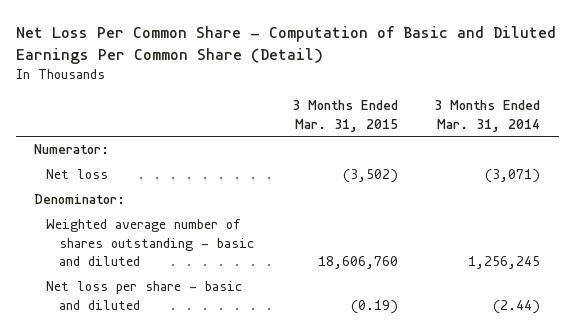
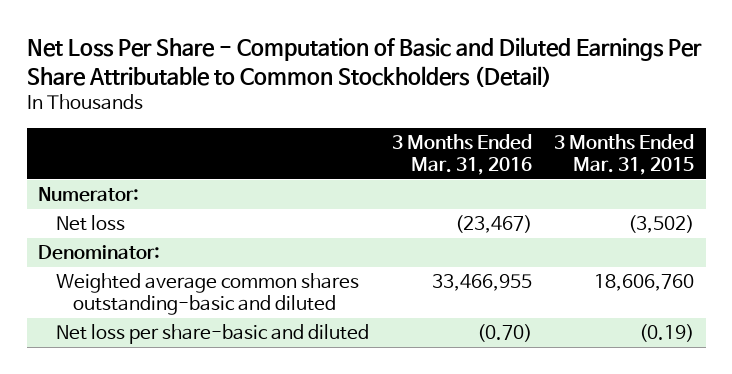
- Net Loss Per Common Share - Computation of Basic and Diluted Earnings Per Common Share (Detail)
+ Net Loss Per Share - Computation of Basic and Diluted Earnings Per Share Attributable to Common Stockholders (Detail)
- | 3 Months Ended Mar. 31, 2015 | 3 Months Ended Mar. 31, 2014
+ | 3 Months Ended Mar. 31, 2016 | 3 Months Ended Mar. 31, 2015
- Weighted average number of shares outstanding - basic and diluted | 18,606,760 | 1,256,245
- Net loss per share - basic and diluted | (0.19) | (2.44)
+ Weighted average common shares outstanding-basic and diluted | 33,466,955 | 18,606,760
+ Net loss per share-basic and diluted | (0.70) | (0.19)

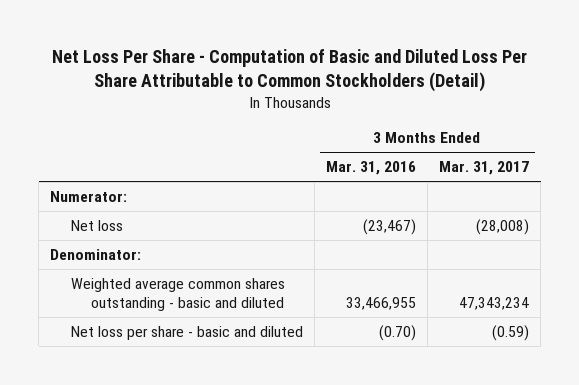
- Net Loss Per Share - Computation of Basic and Diluted Earnings Per Share Attributable to Common Stockholders (Detail)
+ Net Loss Per Share - Computation of Basic and Diluted Loss Per Share Attributable to Common Stockholders (Detail)
- | 3 Months Ended Mar. 31, 2016 | 3 Months Ended Mar. 31, 2015
+ | 3 Months Ended Mar. 31, 2016 | 3 Months Ended Mar. 31, 2017
- Weighted average common shares outstanding-basic and diluted | 33,466,955 | 18,606,760
- Net loss per share-basic and diluted | (0.70) | (0.19)
+ Weighted average common shares outstanding - basic and diluted | 33,466,955 | 47,343,234
+ Net loss per share - basic and diluted | (0.70) | (0.59)

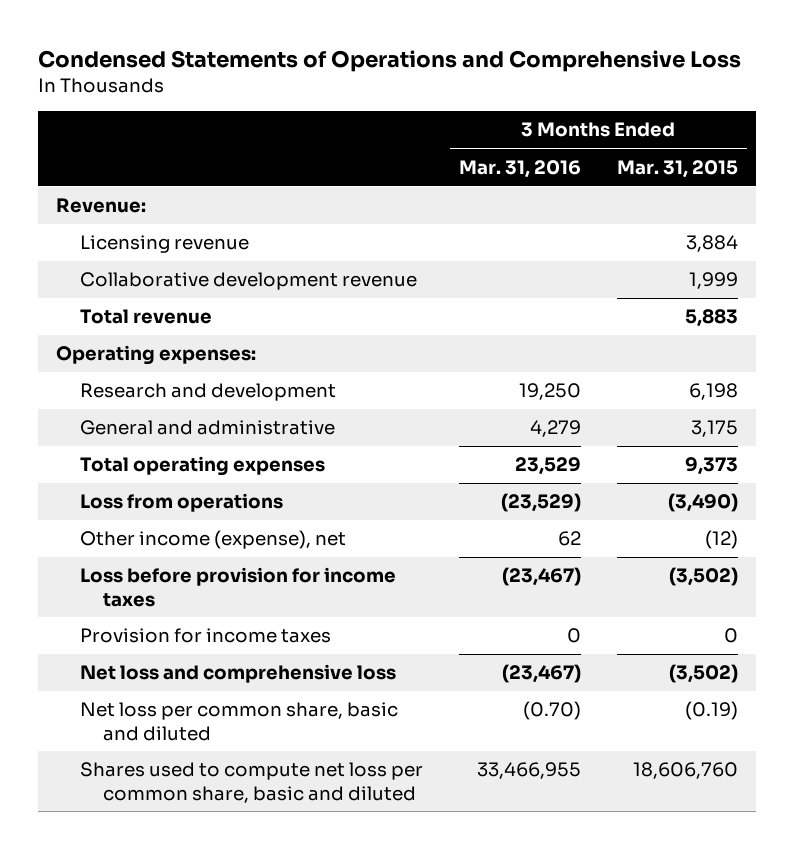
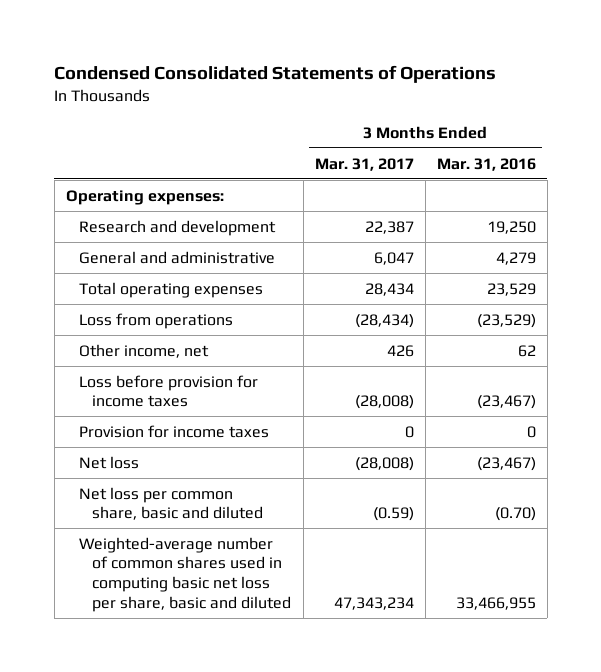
- Condensed Statements of Operations and Comprehensive Loss
+ Condensed Consolidated Statements of Operations
- | 3 Months Ended Mar. 31, 2016 | 3 Months Ended Mar. 31, 2015
+ | 3 Months Ended Mar. 31, 2017 | 3 Months Ended Mar. 31, 2016
- Revenue:
- Licensing revenue | | 3,884
- Collaborative development revenue | | 1,999
- Total revenue | | 5,883
- Other income (expense), net | 62 | (12)
+ Other income, net | 426 | 62
- Net loss and comprehensive loss | (23,467) | (3,502)
+ Net loss | (28,008) | (23,467)
- Shares used to compute net loss per common share, basic and diluted | 33,466,955 | 18,606,760
+ Weighted-average number of common shares used in computing basic net loss per share, basic and diluted | 47,343,234 | 33,466,955

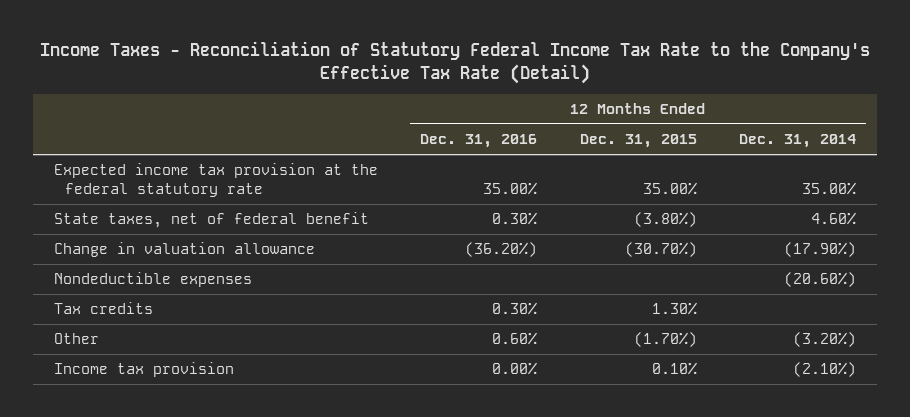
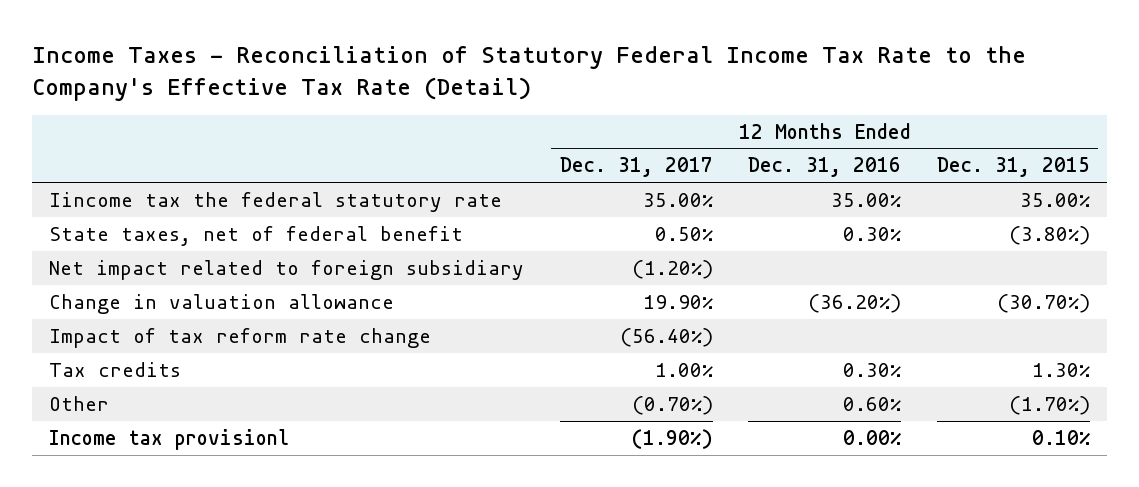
- | 12 Months Ended Dec. 31, 2016 | 12 Months Ended Dec. 31, 2015 | 12 Months Ended Dec. 31, 2014
+ | 12 Months Ended Dec. 31, 2017 | 12 Months Ended Dec. 31, 2016 | 12 Months Ended Dec. 31, 2015
- Expected income tax provision at the federal statutory rate | 35.00% | 35.00% | 35.00%
+ Iincome tax the federal statutory rate | 35.00% | 35.00% | 35.00%
+ Net impact related to foreign subsidiary | (1.20%) | |
- Nondeductible expenses | | | (20.60%)
+ Impact of tax reform rate change | (56.40%) | |
- Income tax provision | 0.00% | 0.10% | (2.10%)
+ Income tax provisionl | (1.90%) | 0.00% | 0.10%

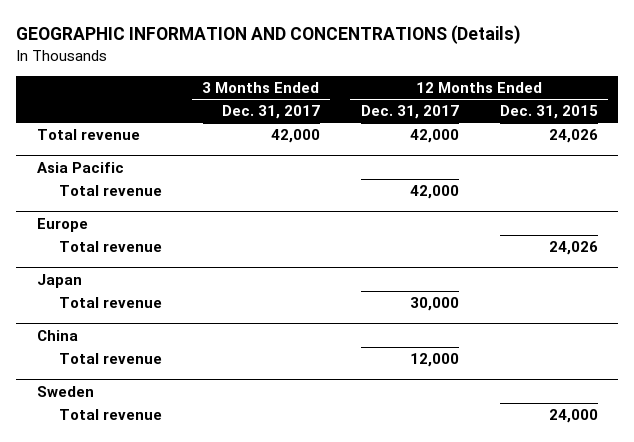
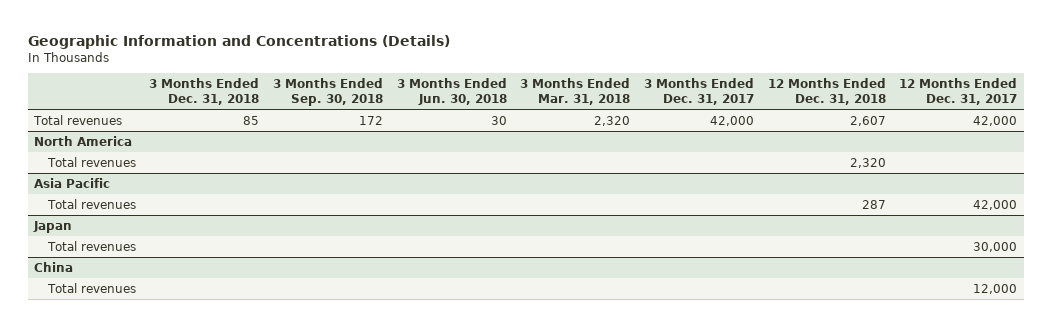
- GEOGRAPHIC INFORMATION AND CONCENTRATIONS (Details)
+ Geographic Information and Concentrations (Details)
- | 3 Months Ended Dec. 31, 2017 | 12 Months Ended Dec. 31, 2017 | 12 Months Ended Dec. 31, 2015
+ | 3 Months Ended Dec. 31, 2018 | 3 Months Ended Sep. 30, 2018 | 3 Months Ended Jun. 30, 2018 | 3 Months Ended Mar. 31, 2018 | 3 Months Ended Dec. 31, 2017 | 12 Months Ended Dec. 31, 2018 | 12 Months Ended Dec. 31, 2017
- Total revenue | 42,000 | 42,000 | 24,026
+ Total revenues | 85 | 172 | 30 | 2,320 | 42,000 | 2,607 | 42,000
+ North America
+ Total revenues | | | | | | 2,320 |
@ Asia Pacific
- Total revenue | | 42,000 |
- Europe
- Total revenue | | | 24,026
@ Asia Pacific
+ Total revenues | | | | | | 287 | 42,000
@ Japan
- Total revenue | | 30,000 |
+ Total revenues | | | | | | | 30,000
@ China
- Total revenue | | 12,000 |
- Sweden
- Total revenue | | | 24,000
@ China
+ Total revenues | | | | | | | 12,000

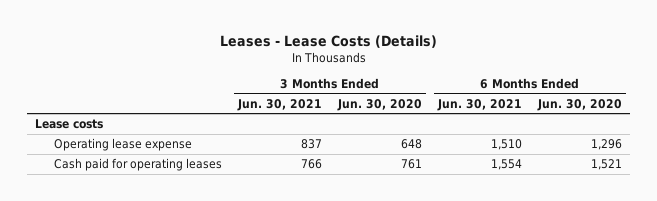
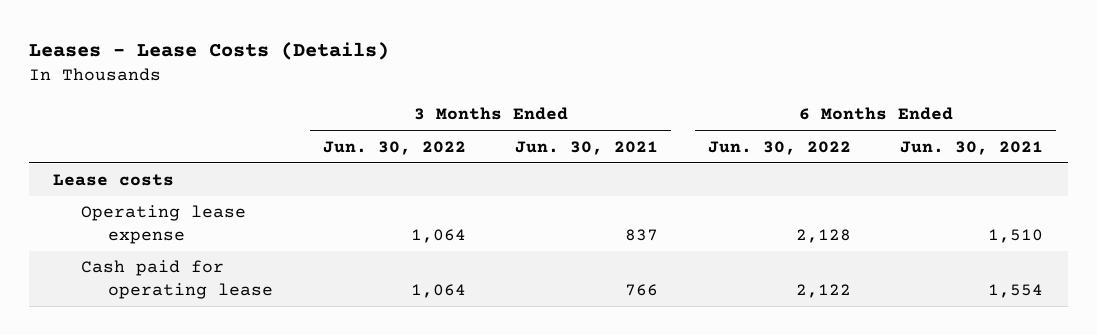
- | 3 Months Ended Jun. 30, 2021 | 3 Months Ended Jun. 30, 2020 | 6 Months Ended Jun. 30, 2021 | 6 Months Ended Jun. 30, 2020
+ | 3 Months Ended Jun. 30, 2022 | 3 Months Ended Jun. 30, 2021 | 6 Months Ended Jun. 30, 2022 | 6 Months Ended Jun. 30, 2021
- Cash paid for operating leases | 766 | 761 | 1,554 | 1,521
+ Cash paid for operating lease | 1,064 | 766 | 2,122 | 1,554

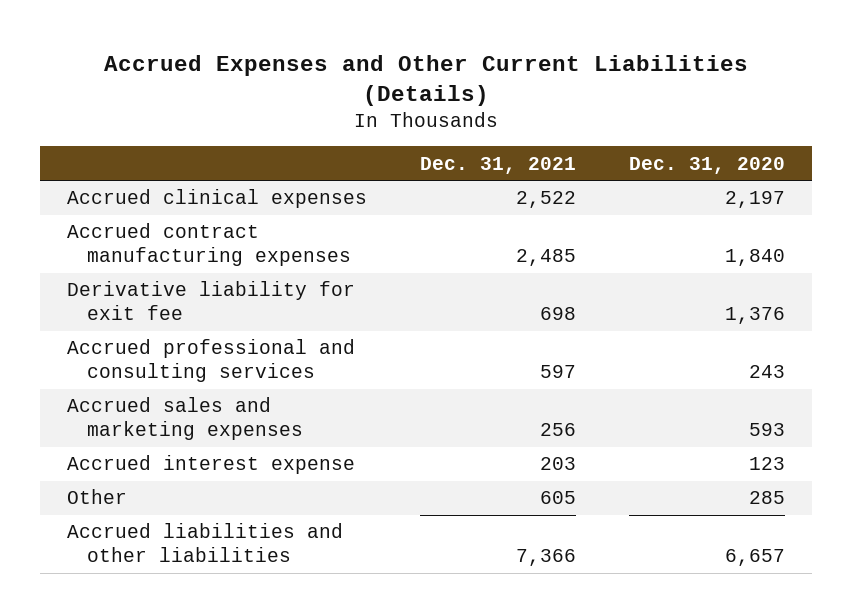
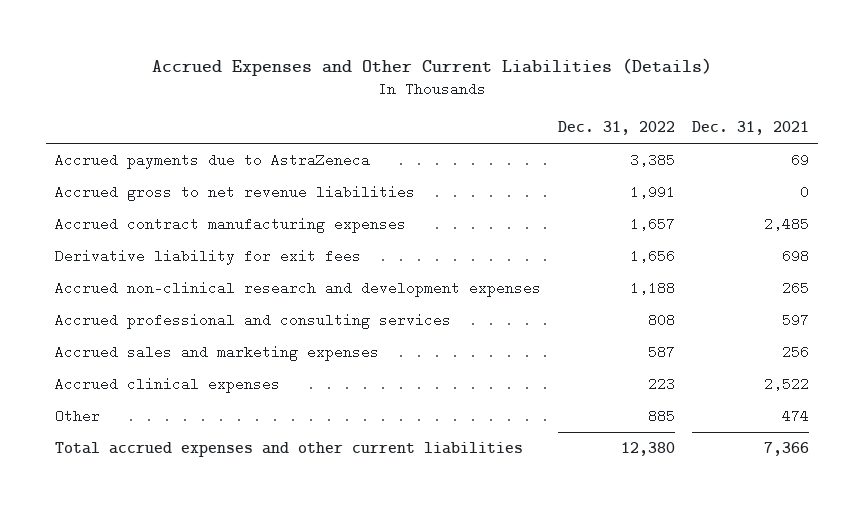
- | Dec. 31, 2021 | Dec. 31, 2020
+ | Dec. 31, 2022 | Dec. 31, 2021
+ Accrued payments due to AstraZeneca | 3,385 | 69
+ Accrued gross to net revenue liabilities | 1,991 | 0
- Derivative liability for exit fee | 698 | 1,376
+ Derivative liability for exit fees | 1,656 | 698
+ Accrued non-clinical research and development expenses | 1,188 | 265
- Accrued interest expense | 203 | 123
- Other | 605 | 285
- Accrued liabilities and other liabilities | 7,366 | 6,657
moved down: Accrued clinical expenses | 223 | 2,522
+ Other | 885 | 474
+ Total accrued expenses and other current liabilities | 12,380 | 7,366

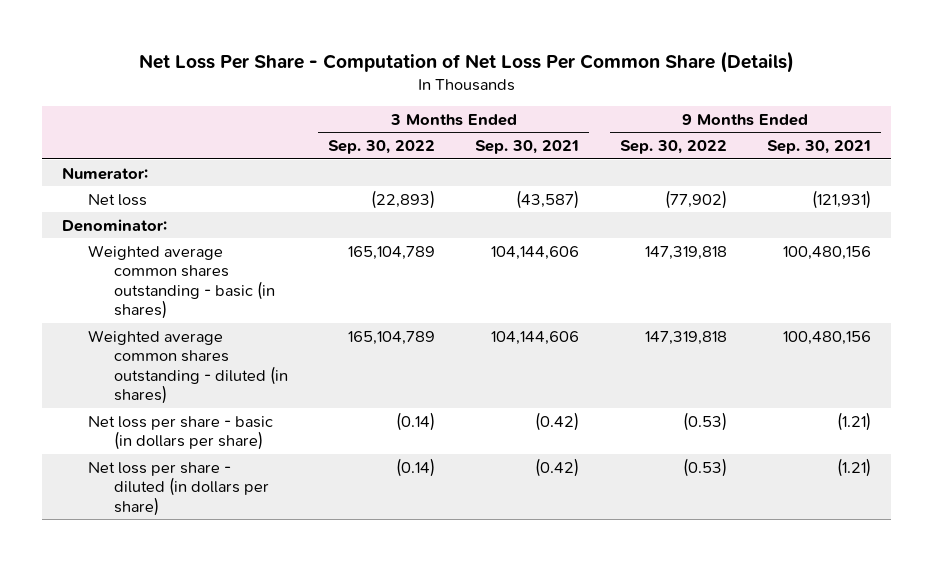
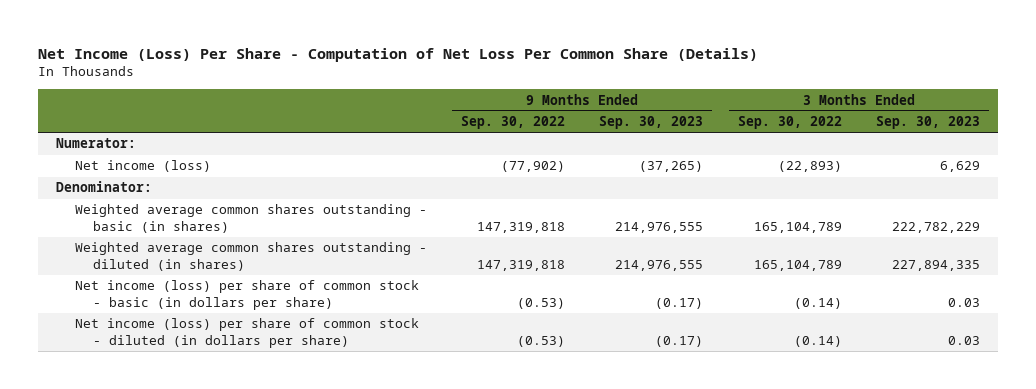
- Net Loss Per Share - Computation of Net Loss Per Common Share (Details)
+ Net Income (Loss) Per Share - Computation of Net Loss Per Common Share (Details)
- | 3 Months Ended Sep. 30, 2022 | 3 Months Ended Sep. 30, 2021 | 9 Months Ended Sep. 30, 2022 | 9 Months Ended Sep. 30, 2021
+ | 9 Months Ended Sep. 30, 2022 | 9 Months Ended Sep. 30, 2023 | 3 Months Ended Sep. 30, 2022 | 3 Months Ended Sep. 30, 2023
- Net loss | (22,893) | (43,587) | (77,902) | (121,931)
+ Net income (loss) | (77,902) | (37,265) | (22,893) | 6,629
- Net loss per share - basic (in dollars per share) | (0.14) | (0.42) | (0.53) | (1.21)
- Net loss per share - diluted (in dollars per share) | (0.14) | (0.42) | (0.53) | (1.21)
+ Net income (loss) per share of common stock - basic (in dollars per share) | (0.53) | (0.17) | (0.14) | 0.03
+ Net income (loss) per share of common stock - diluted (in dollars per share) | (0.53) | (0.17) | (0.14) | 0.03

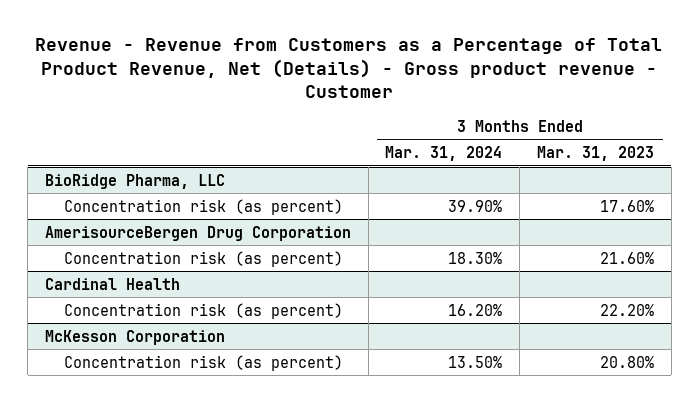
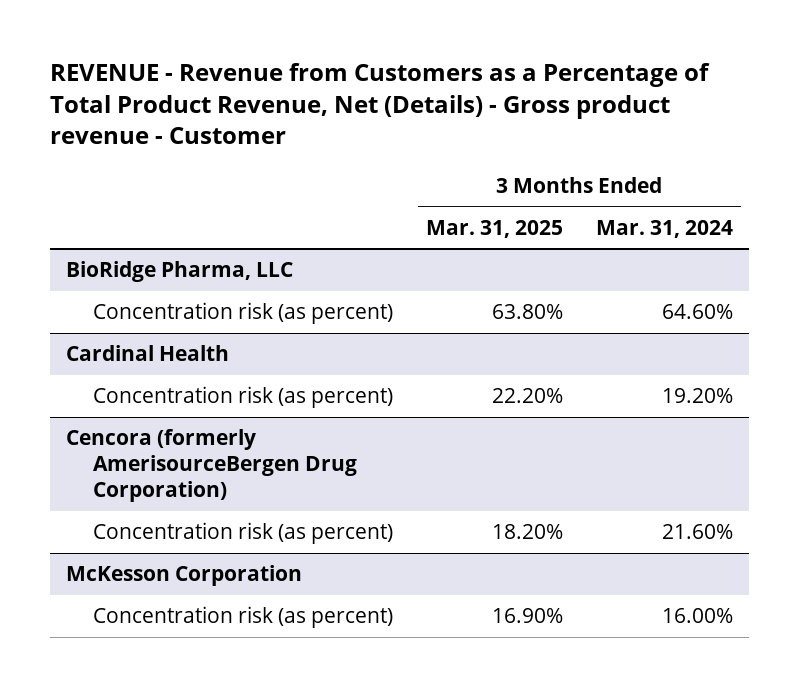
- Revenue - Revenue from Customers as a Percentage of Total Product Revenue, Net (Details) - Gross product revenue - Customer
+ REVENUE - Revenue from Customers as a Percentage of Total Product Revenue, Net (Details) - Gross product revenue - Customer
- | 3 Months Ended Mar. 31, 2024 | 3 Months Ended Mar. 31, 2023
+ | 3 Months Ended Mar. 31, 2025 | 3 Months Ended Mar. 31, 2024
@ BioRidge Pharma, LLC
- Concentration risk (as percent) | 39.90% | 17.60%
- AmerisourceBergen Drug Corporation
- Concentration risk (as percent) | 18.30% | 21.60%
@ BioRidge Pharma, LLC
+ Concentration risk (as percent) | 63.80% | 64.60%
@ Cardinal Health
- Concentration risk (as percent) | 16.20% | 22.20%
+ Concentration risk (as percent) | 22.20% | 19.20%
+ Cencora (formerly AmerisourceBergen Drug Corporation)
+ Concentration risk (as percent) | 18.20% | 21.60%
@ McKesson Corporation
- Concentration risk (as percent) | 13.50% | 20.80%
+ Concentration risk (as percent) | 16.90% | 16.00%

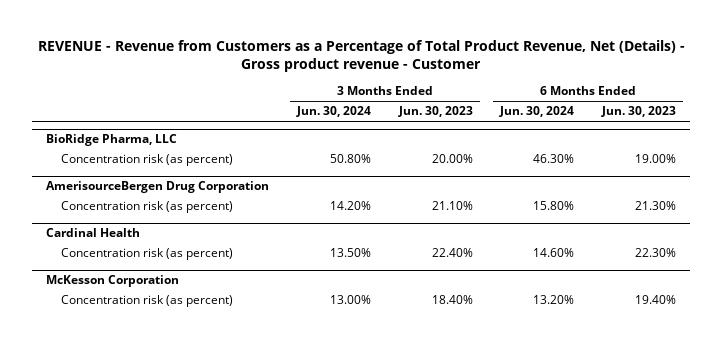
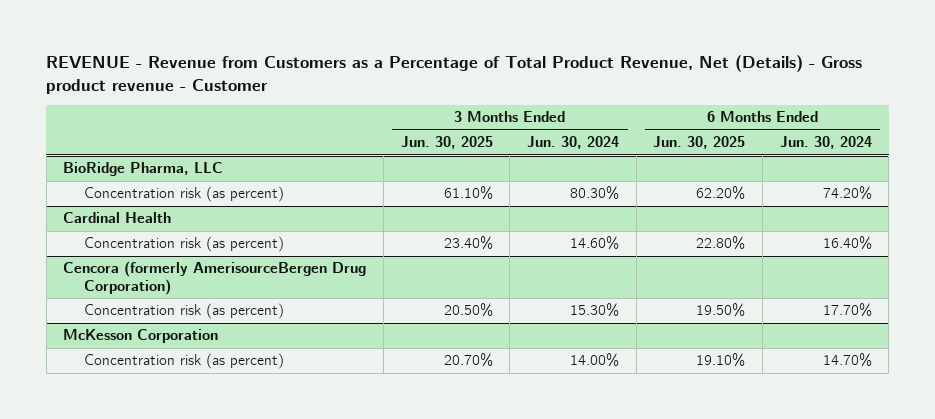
- | 3 Months Ended Jun. 30, 2024 | 3 Months Ended Jun. 30, 2023 | 6 Months Ended Jun. 30, 2024 | 6 Months Ended Jun. 30, 2023
+ | 3 Months Ended Jun. 30, 2025 | 3 Months Ended Jun. 30, 2024 | 6 Months Ended Jun. 30, 2025 | 6 Months Ended Jun. 30, 2024
@ BioRidge Pharma, LLC
- Concentration risk (as percent) | 50.80% | 20.00% | 46.30% | 19.00%
- AmerisourceBergen Drug Corporation
- Concentration risk (as percent) | 14.20% | 21.10% | 15.80% | 21.30%
@ BioRidge Pharma, LLC
+ Concentration risk (as percent) | 61.10% | 80.30% | 62.20% | 74.20%
@ Cardinal Health
- Concentration risk (as percent) | 13.50% | 22.40% | 14.60% | 22.30%
+ Concentration risk (as percent) | 23.40% | 14.60% | 22.80% | 16.40%
+ Cencora (formerly AmerisourceBergen Drug Corporation)
+ Concentration risk (as percent) | 20.50% | 15.30% | 19.50% | 17.70%
@ McKesson Corporation
- Concentration risk (as percent) | 13.00% | 18.40% | 13.20% | 19.40%
+ Concentration risk (as percent) | 20.70% | 14.00% | 19.10% | 14.70%

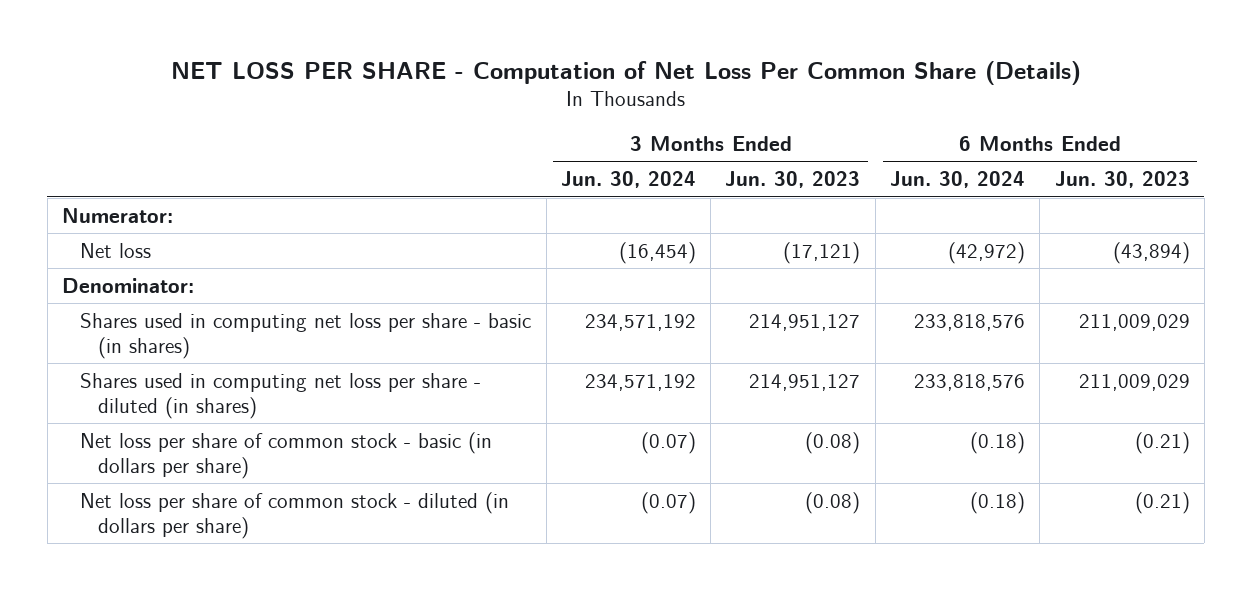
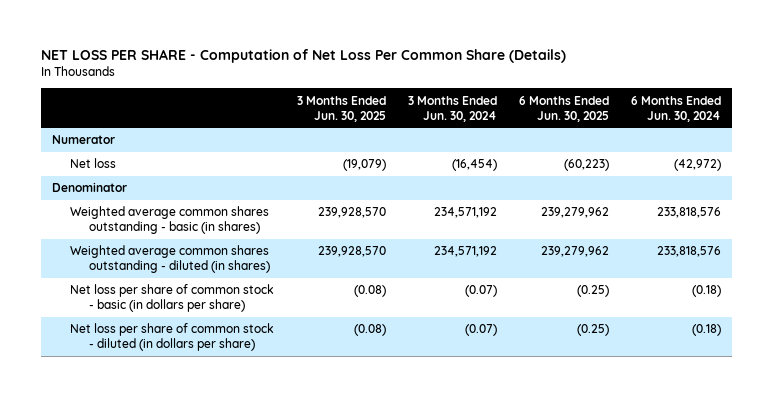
- | 3 Months Ended Jun. 30, 2024 | 3 Months Ended Jun. 30, 2023 | 6 Months Ended Jun. 30, 2024 | 6 Months Ended Jun. 30, 2023
+ | 3 Months Ended Jun. 30, 2025 | 3 Months Ended Jun. 30, 2024 | 6 Months Ended Jun. 30, 2025 | 6 Months Ended Jun. 30, 2024
- Numerator:
+ Numerator
- Denominator:
- Shares used in computing net loss per share - basic (in shares) | 234,571,192 | 214,951,127 | 233,818,576 | 211,009,029
- Shares used in computing net loss per share - diluted (in shares) | 234,571,192 | 214,951,127 | 233,818,576 | 211,009,029
+ Denominator
+ Weighted average common shares outstanding - basic (in shares) | 239,928,570 | 234,571,192 | 239,279,962 | 233,818,576
+ Weighted average common shares outstanding - diluted (in shares) | 239,928,570 | 234,571,192 | 239,279,962 | 233,818,576

